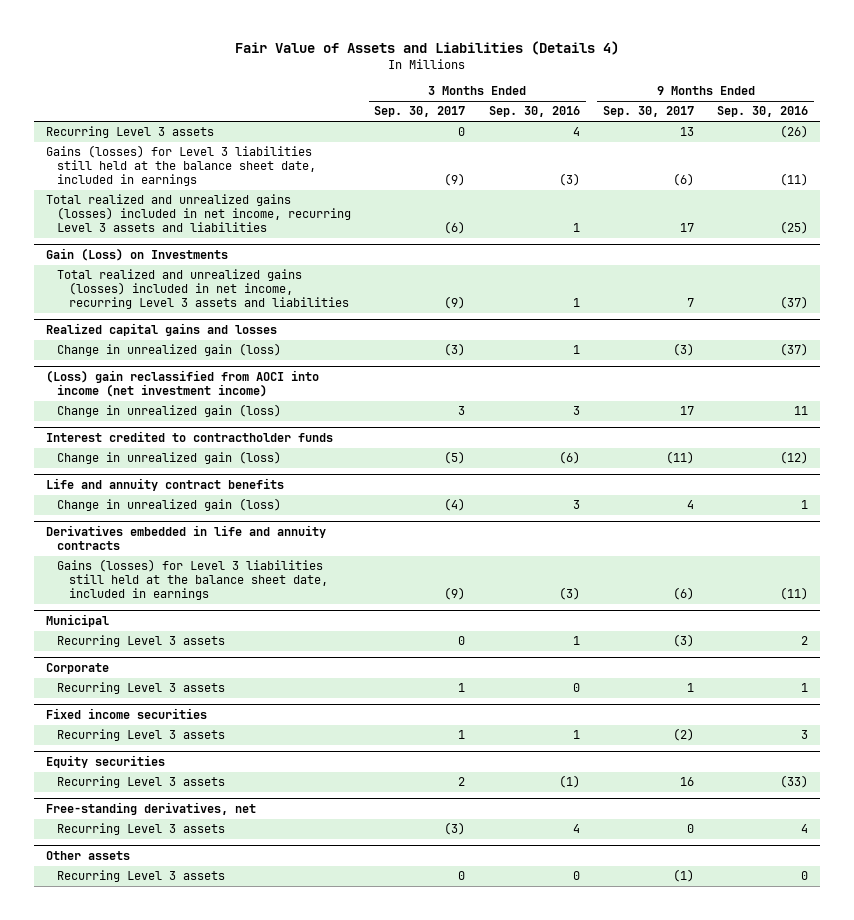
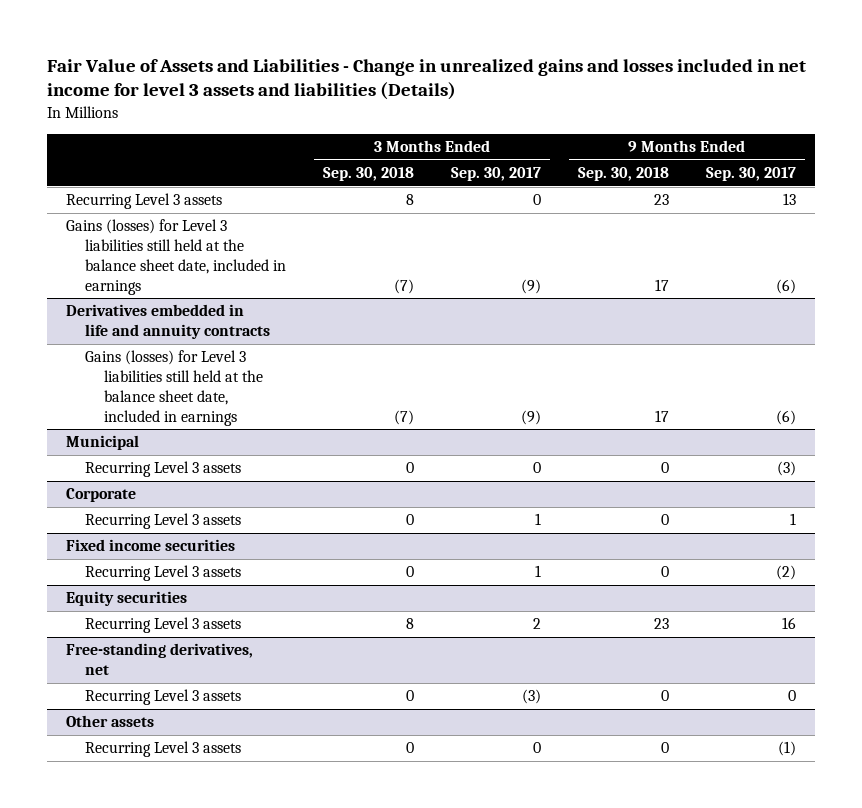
- Fair Value of Assets and Liabilities (Details 4)
+ Fair Value of Assets and Liabilities - Change in unrealized gains and losses included in net income for level 3 assets and liabilities (Details)
- | 3 Months Ended Sep. 30, 2017 | 3 Months Ended Sep. 30, 2016 | 9 Months Ended Sep. 30, 2017 | 9 Months Ended Sep. 30, 2016
+ | 3 Months Ended Sep. 30, 2018 | 3 Months Ended Sep. 30, 2017 | 9 Months Ended Sep. 30, 2018 | 9 Months Ended Sep. 30, 2017
- Total realized and unrealized gains (losses) included in net income, recurring Level 3 assets and liabilities | (6) | 1 | 17 | (25)
- Gain (Loss) on Investments
- Total realized and unrealized gains (losses) included in net income, recurring Level 3 assets and liabilities | (9) | 1 | 7 | (37)
- Realized capital gains and losses
- Change in unrealized gain (loss) | (3) | 1 | (3) | (37)
- (Loss) gain reclassified from AOCI into income (net investment income)
- Change in unrealized gain (loss) | 3 | 3 | 17 | 11
- Interest credited to contractholder funds
- Change in unrealized gain (loss) | (5) | (6) | (11) | (12)
- Life and annuity contract benefits
- Change in unrealized gain (loss) | (4) | 3 | 4 | 1

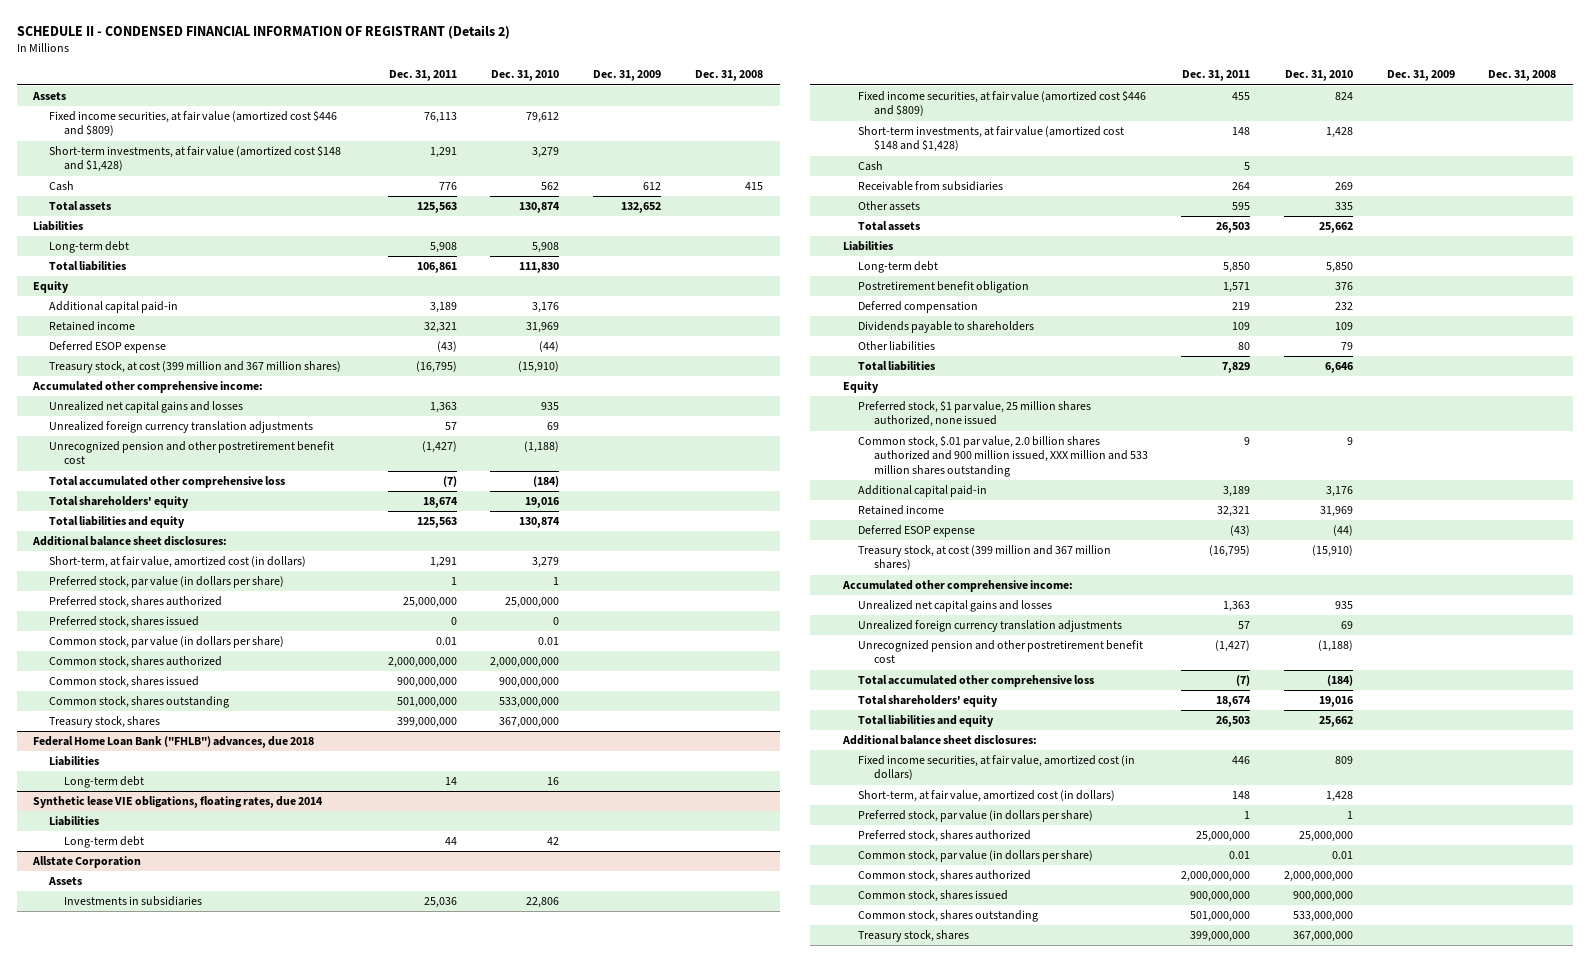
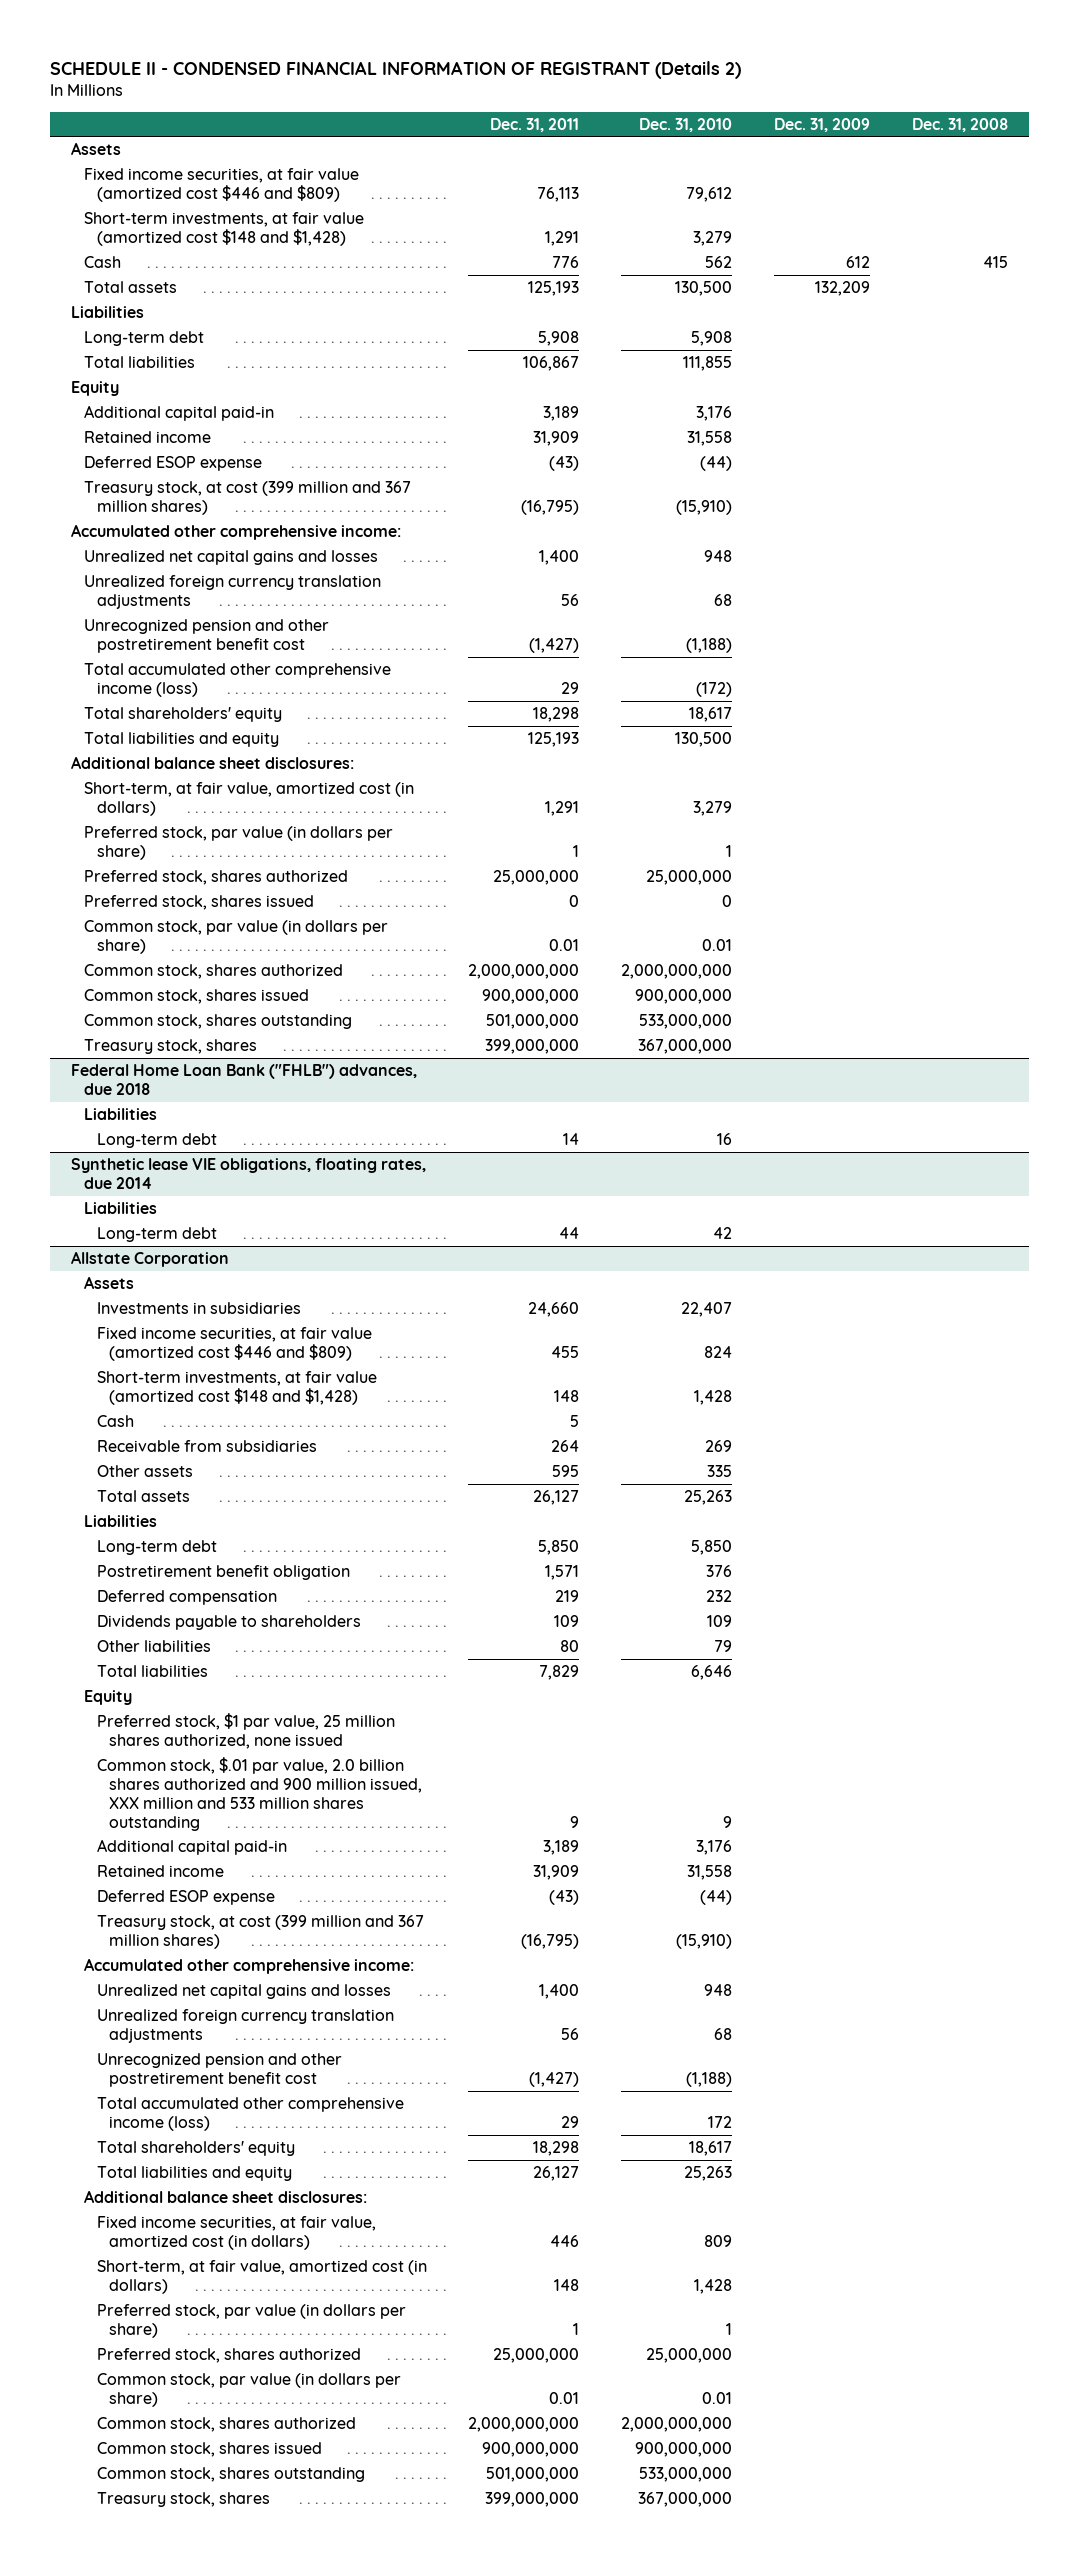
- Total assets | 125,563 | 130,874 | 132,652 |
+ Total assets | 125,193 | 130,500 | 132,209 |
- Total liabilities | 106,861 | 111,830 | |
+ Total liabilities | 106,867 | 111,855 | |
- Retained income | 32,321 | 31,969 | |
+ Retained income | 31,909 | 31,558 | |
- Unrealized net capital gains and losses | 1,363 | 935 | |
- Unrealized foreign currency translation adjustments | 57 | 69 | |
+ Unrealized net capital gains and losses | 1,400 | 948 | |
+ Unrealized foreign currency translation adjustments | 56 | 68 | |
- Total accumulated other comprehensive loss | (7) | (184) | |
- Total shareholders' equity | 18,674 | 19,016 | |
- Total liabilities and equity | 125,563 | 130,874 | |
+ Total accumulated other comprehensive income (loss) | 29 | (172) | |
+ Total shareholders' equity | 18,298 | 18,617 | |
+ Total liabilities and equity | 125,193 | 130,500 | |
@ Allstate Corporation
- Investments in subsidiaries | 25,036 | 22,806 | |
+ Investments in subsidiaries | 24,660 | 22,407 | |
- Total assets | 26,503 | 25,662 | |
+ Total assets | 26,127 | 25,263 | |
- Retained income | 32,321 | 31,969 | |
+ Retained income | 31,909 | 31,558 | |
- Unrealized net capital gains and losses | 1,363 | 935 | |
- Unrealized foreign currency translation adjustments | 57 | 69 | |
+ Unrealized net capital gains and losses | 1,400 | 948 | |
+ Unrealized foreign currency translation adjustments | 56 | 68 | |
- Total accumulated other comprehensive loss | (7) | (184) | |
- Total shareholders' equity | 18,674 | 19,016 | |
- Total liabilities and equity | 26,503 | 25,662 | |
+ Total accumulated other comprehensive income (loss) | 29 | 172 | |
+ Total shareholders' equity | 18,298 | 18,617 | |
+ Total liabilities and equity | 26,127 | 25,263 | |

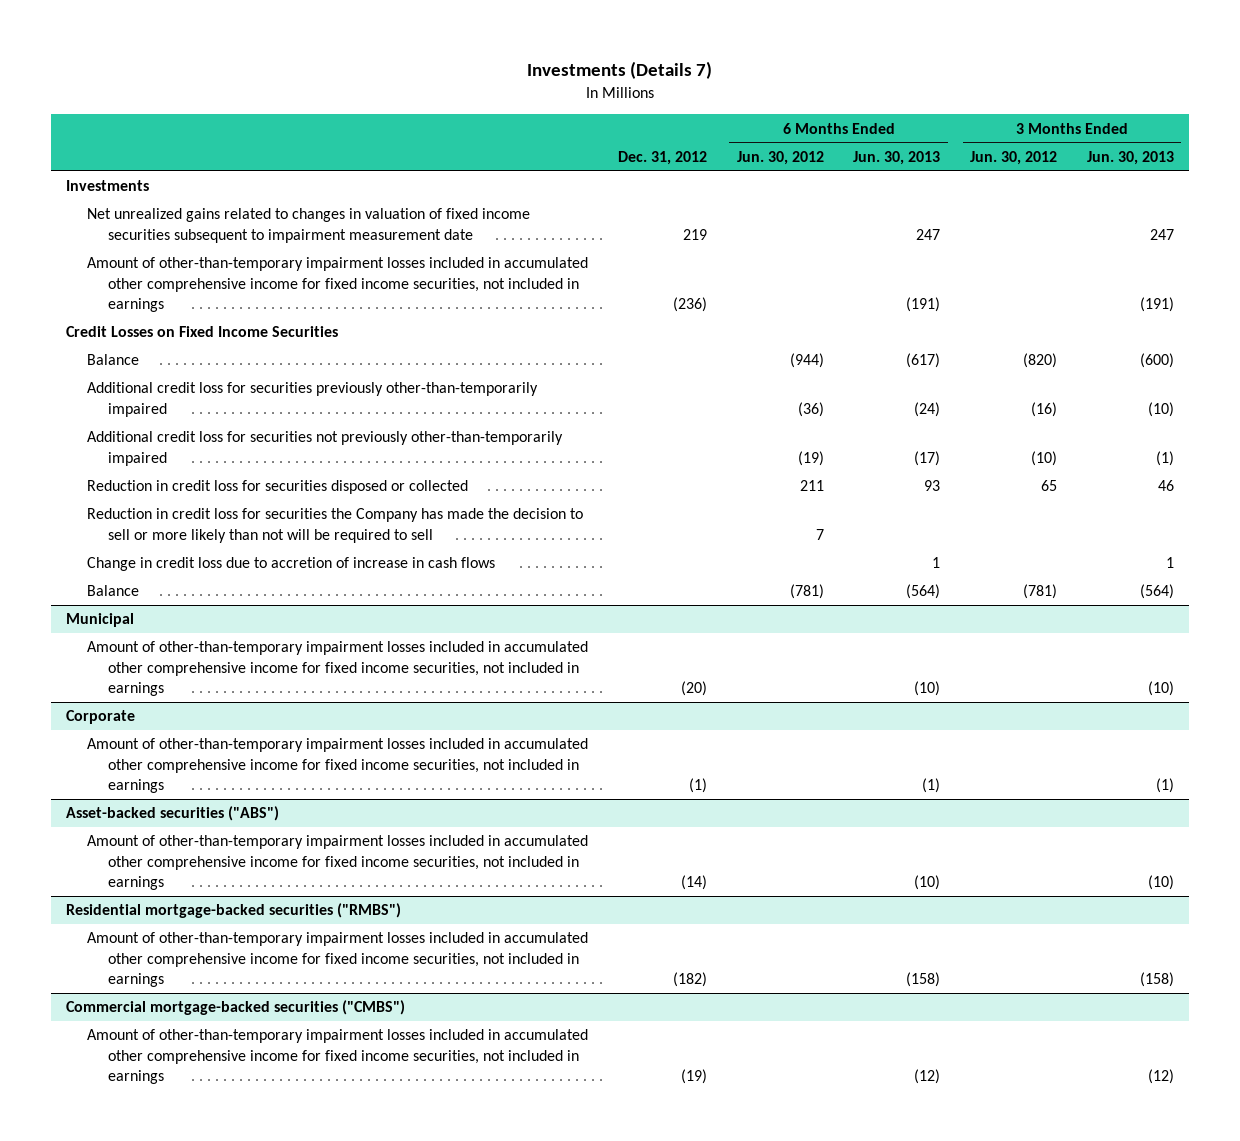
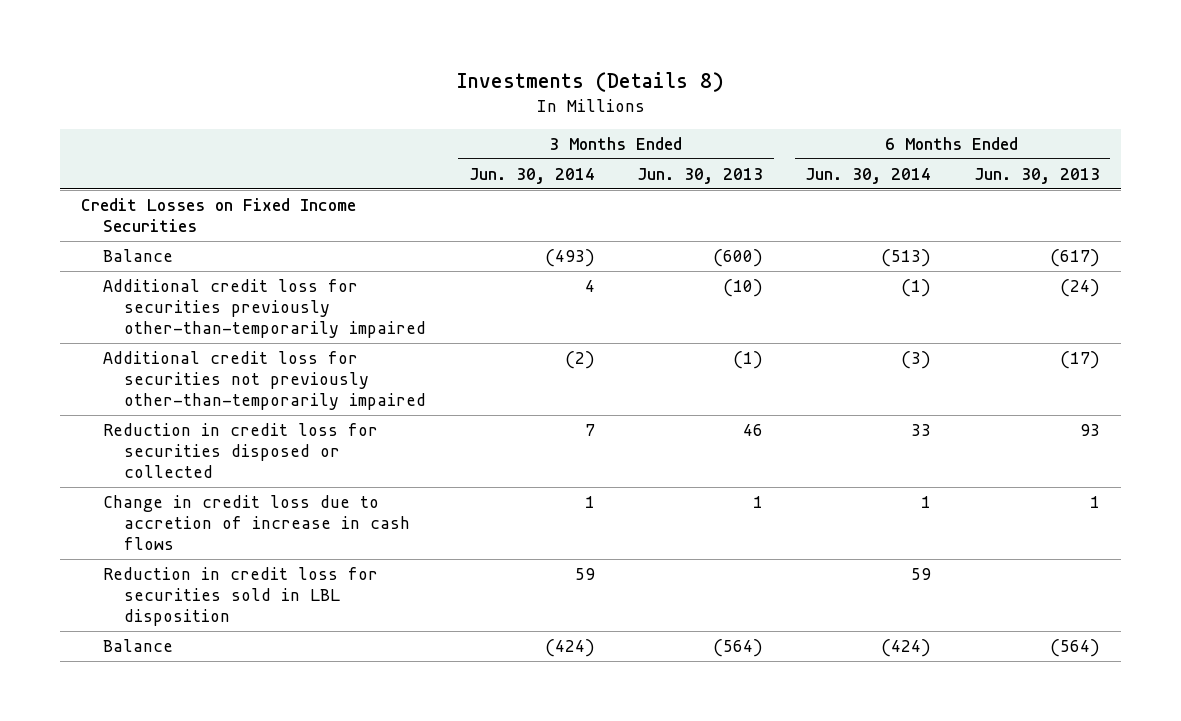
- Investments (Details 7)
+ Investments (Details 8)
- | Dec. 31, 2012 | 6 Months Ended Jun. 30, 2012 | 6 Months Ended Jun. 30, 2013 | 3 Months Ended Jun. 30, 2012 | 3 Months Ended Jun. 30, 2013
+ | 3 Months Ended Jun. 30, 2014 | 3 Months Ended Jun. 30, 2013 | 6 Months Ended Jun. 30, 2014 | 6 Months Ended Jun. 30, 2013
- Investments
- Net unrealized gains related to changes in valuation of fixed income securities subsequent to impairment measurement date | 219 | | 247 | | 247
- Amount of other-than-temporary impairment losses included in accumulated other comprehensive income for fixed income securities, not included in earnings | (236) | | (191) | | (191)
- Reduction in credit loss for securities the Company has made the decision to sell or more likely than not will be required to sell | | 7 | | |
+ Reduction in credit loss for securities sold in LBL disposition | 59 | | 59 |
- Municipal
- Amount of other-than-temporary impairment losses included in accumulated other comprehensive income for fixed income securities, not included in earnings | (20) | | (10) | | (10)
- Corporate
- Amount of other-than-temporary impairment losses included in accumulated other comprehensive income for fixed income securities, not included in earnings | (1) | | (1) | | (1)
- Asset-backed securities ("ABS")
- Amount of other-than-temporary impairment losses included in accumulated other comprehensive income for fixed income securities, not included in earnings | (14) | | (10) | | (10)
- Residential mortgage-backed securities ("RMBS")
- Amount of other-than-temporary impairment losses included in accumulated other comprehensive income for fixed income securities, not included in earnings | (182) | | (158) | | (158)
- Commercial mortgage-backed securities ("CMBS")
- Amount of other-than-temporary impairment losses included in accumulated other comprehensive income for fixed income securities, not included in earnings | (19) | | (12) | | (12)

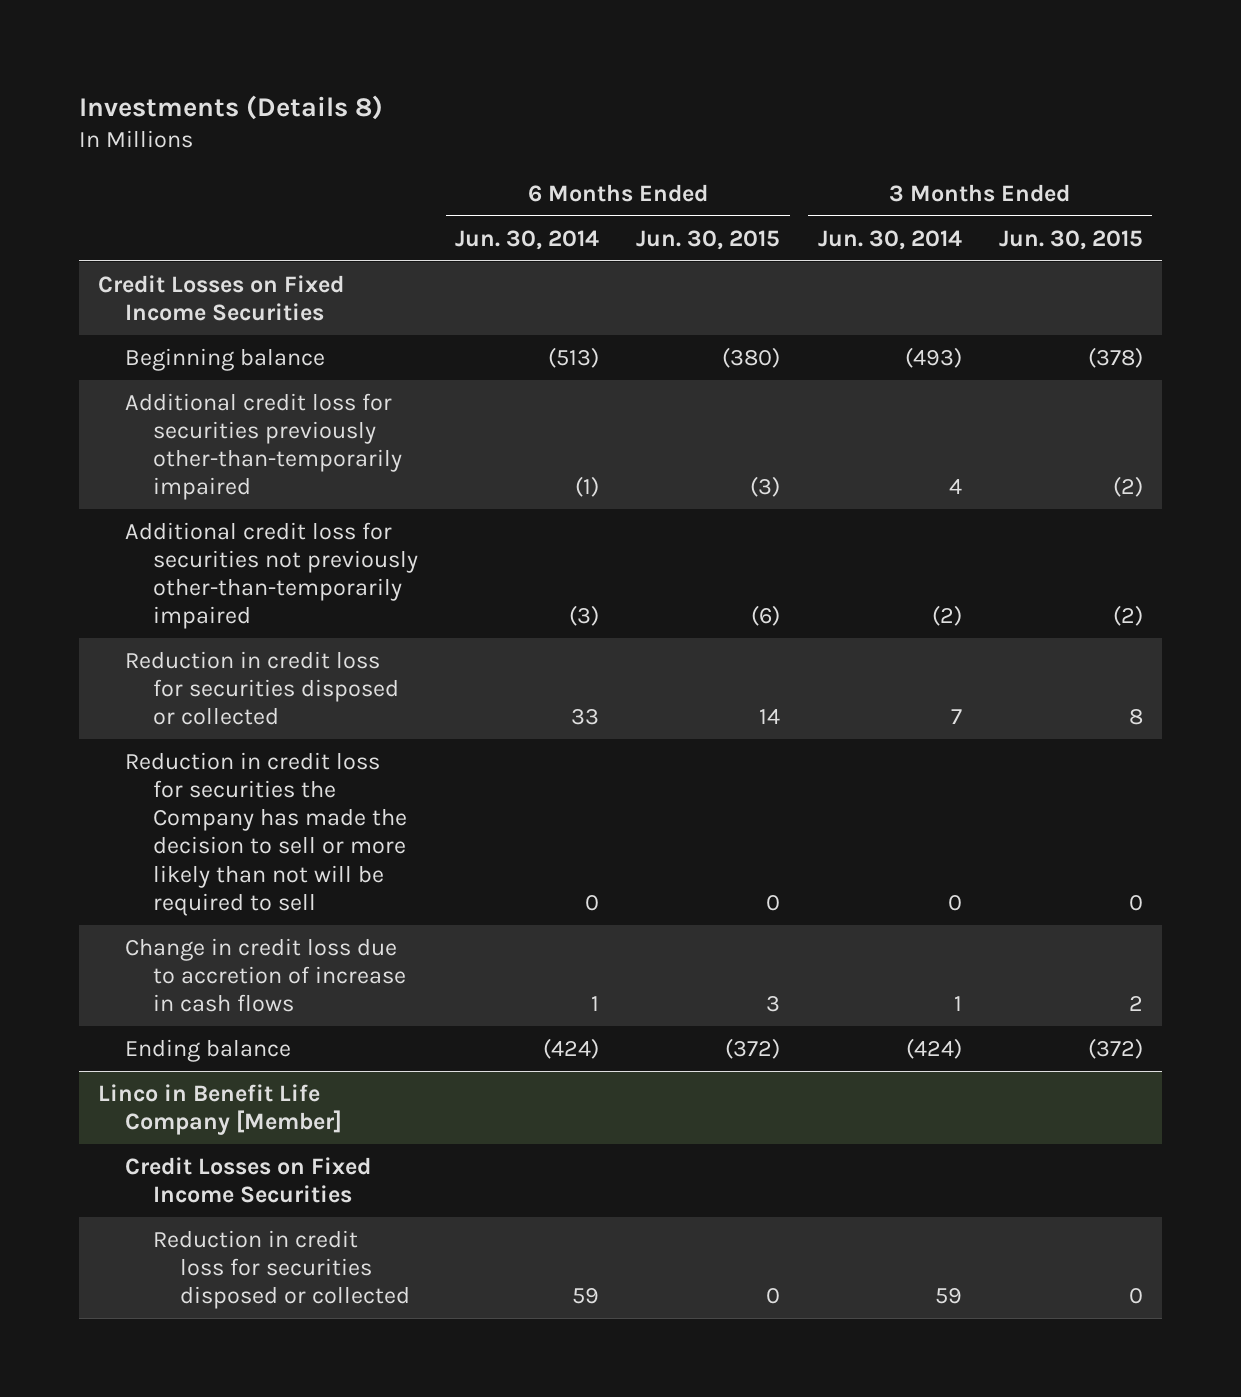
- | 3 Months Ended Jun. 30, 2014 | 3 Months Ended Jun. 30, 2013 | 6 Months Ended Jun. 30, 2014 | 6 Months Ended Jun. 30, 2013
+ | 6 Months Ended Jun. 30, 2014 | 6 Months Ended Jun. 30, 2015 | 3 Months Ended Jun. 30, 2014 | 3 Months Ended Jun. 30, 2015
- Balance | (493) | (600) | (513) | (617)
+ Beginning balance | (513) | (380) | (493) | (378)
+ Reduction in credit loss for securities the Company has made the decision to sell or more likely than not will be required to sell | 0 | 0 | 0 | 0
- Reduction in credit loss for securities sold in LBL disposition | 59 | | 59 |
- Balance | (424) | (564) | (424) | (564)
+ Ending balance | (424) | (372) | (424) | (372)
+ Linco in Benefit Life Company [Member]
+ Credit Losses on Fixed Income Securities
+ Reduction in credit loss for securities disposed or collected | 59 | 0 | 59 | 0

